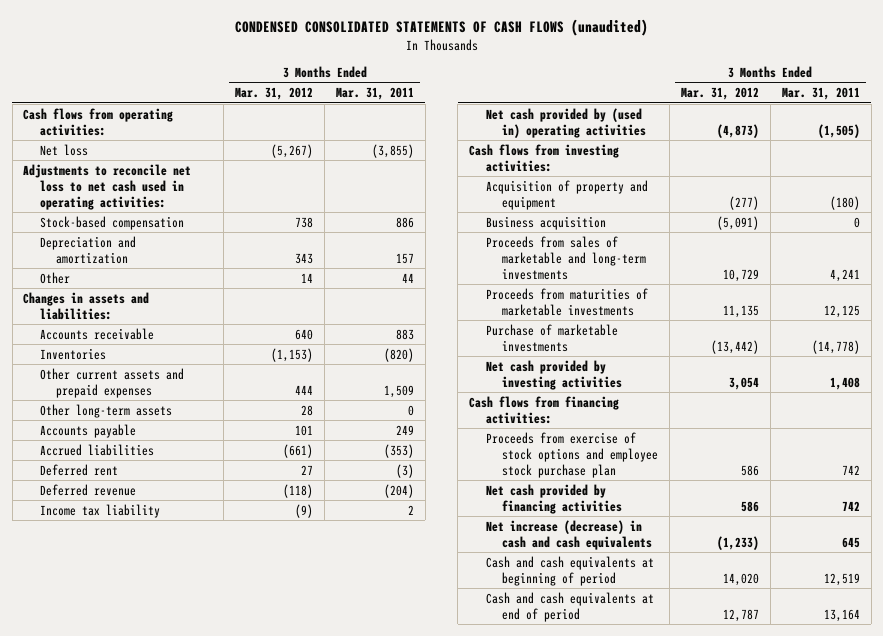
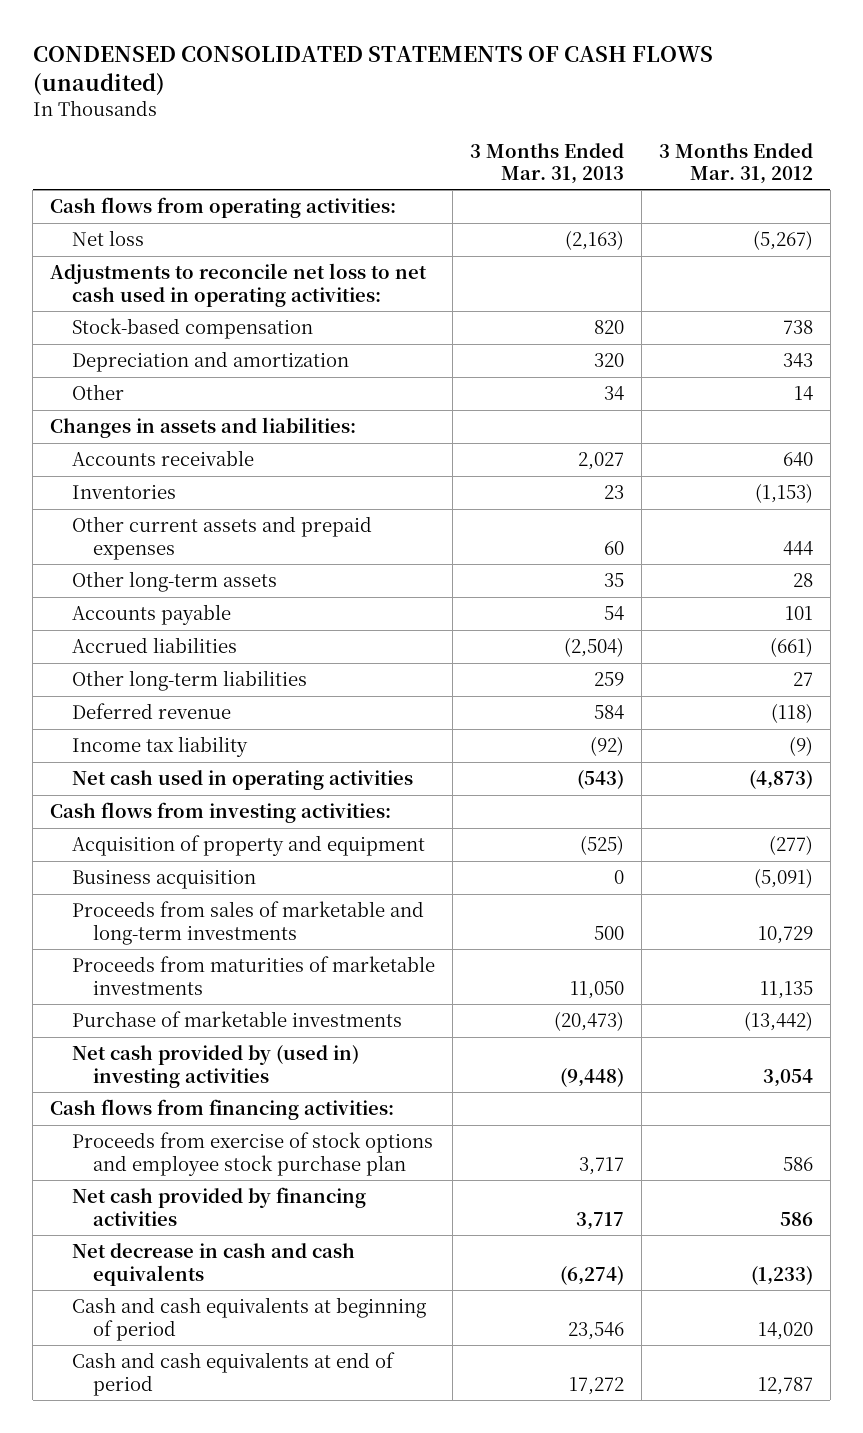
- | 3 Months Ended Mar. 31, 2012 | 3 Months Ended Mar. 31, 2011
+ | 3 Months Ended Mar. 31, 2013 | 3 Months Ended Mar. 31, 2012
- Deferred rent | 27 | (3)
+ Other long-term liabilities | 259 | 27
- Net cash provided by (used in) operating activities | (4,873) | (1,505)
+ Net cash used in operating activities | (543) | (4,873)
- Net cash provided by investing activities | 3,054 | 1,408
+ Net cash provided by (used in) investing activities | (9,448) | 3,054
- Net increase (decrease) in cash and cash equivalents | (1,233) | 645
+ Net decrease in cash and cash equivalents | (6,274) | (1,233)

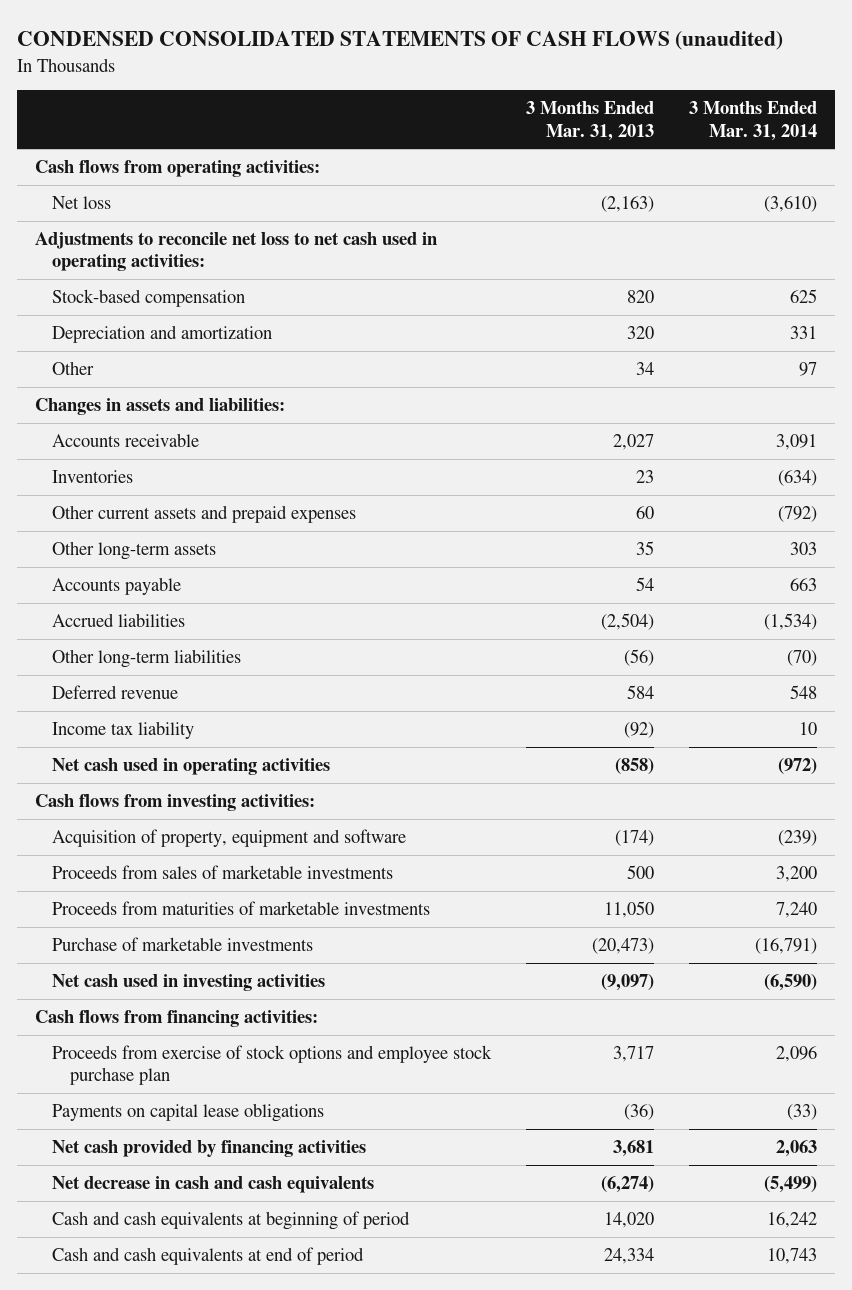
- | 3 Months Ended Mar. 31, 2013 | 3 Months Ended Mar. 31, 2012
+ | 3 Months Ended Mar. 31, 2013 | 3 Months Ended Mar. 31, 2014
- Other long-term liabilities | 259 | 27
+ Other long-term liabilities | (56) | (70)
- Net cash used in operating activities | (543) | (4,873)
+ Net cash used in operating activities | (858) | (972)
- Acquisition of property and equipment | (525) | (277)
- Business acquisition | 0 | (5,091)
- Proceeds from sales of marketable and long-term investments | 500 | 10,729
+ Acquisition of property, equipment and software | (174) | (239)
+ Proceeds from sales of marketable investments | 500 | 3,200
- Net cash provided by (used in) investing activities | (9,448) | 3,054
+ Net cash used in investing activities | (9,097) | (6,590)
- Net cash provided by financing activities | 3,717 | 586
+ Payments on capital lease obligations | (36) | (33)
+ Net cash provided by financing activities | 3,681 | 2,063
- Cash and cash equivalents at beginning of period | 23,546 | 14,020
- Cash and cash equivalents at end of period | 17,272 | 12,787
+ Cash and cash equivalents at beginning of period | 14,020 | 16,242
+ Cash and cash equivalents at end of period | 24,334 | 10,743

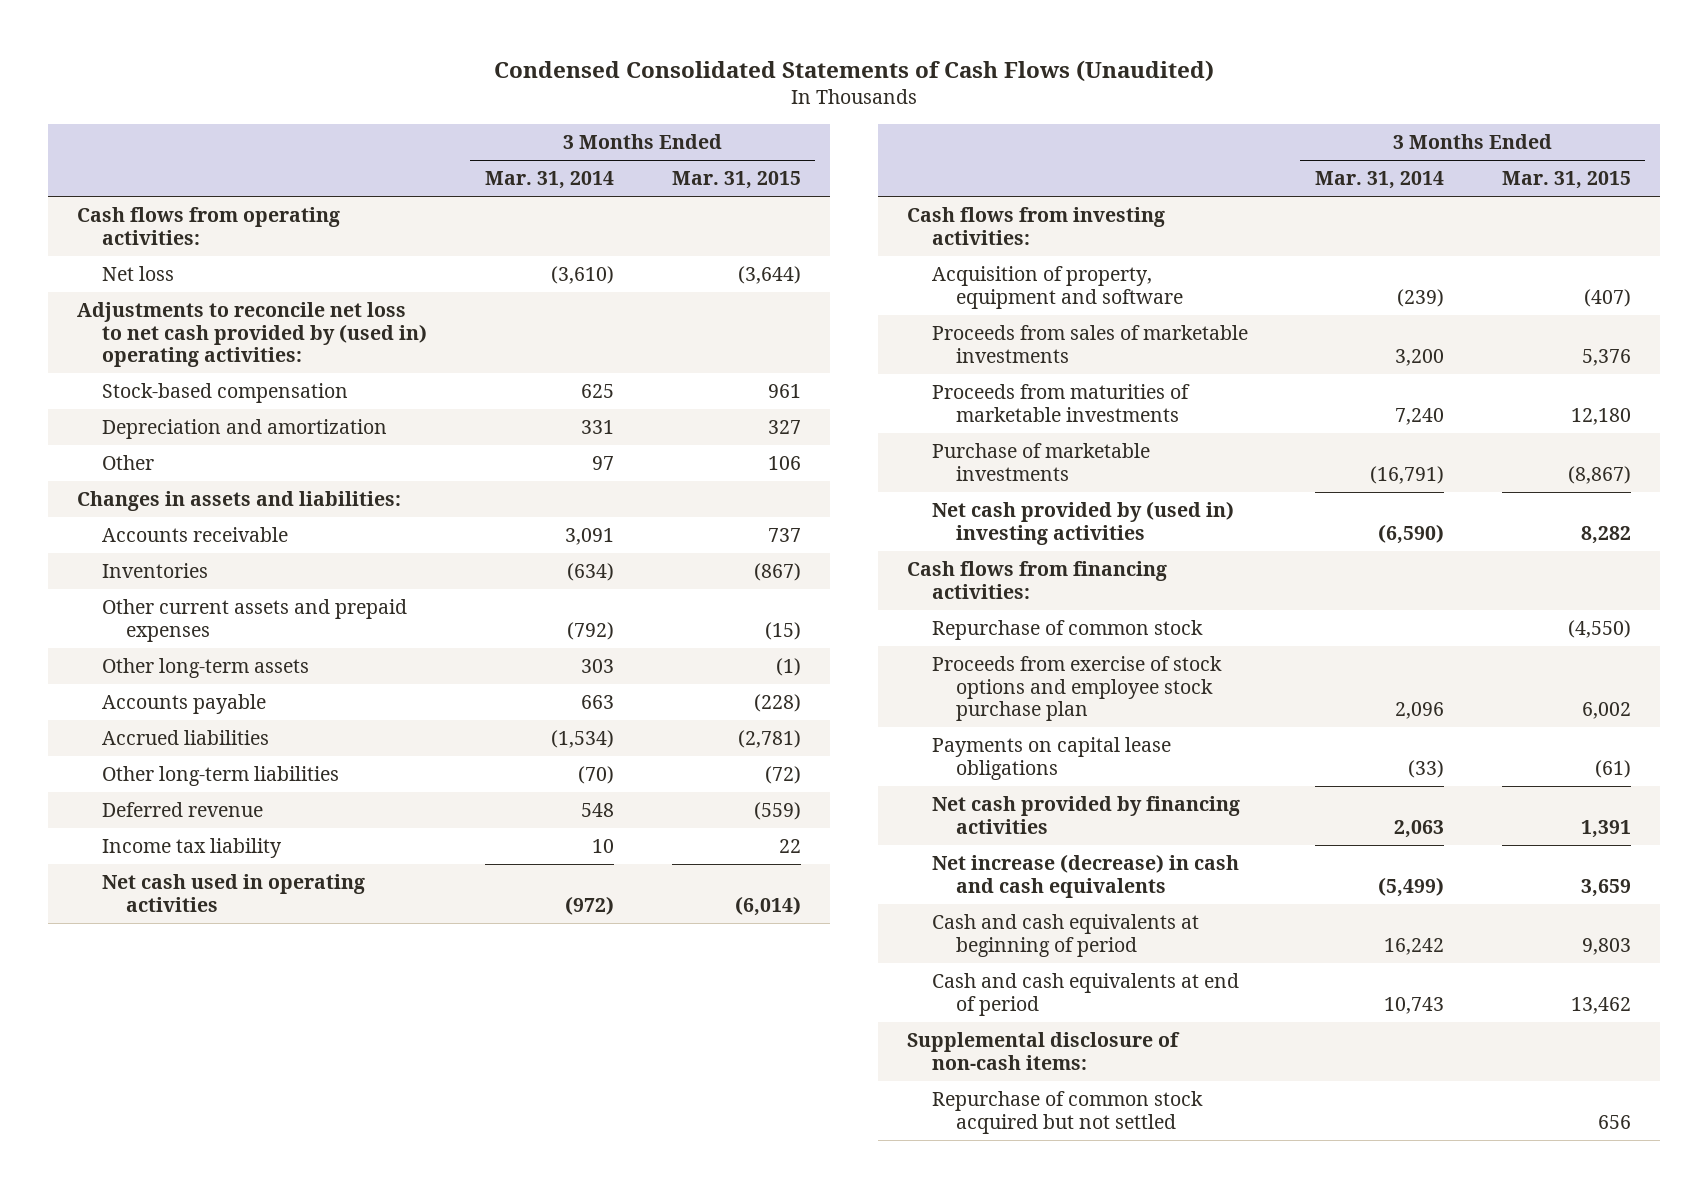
- CONDENSED CONSOLIDATED STATEMENTS OF CASH FLOWS (unaudited)
+ Condensed Consolidated Statements of Cash Flows (Unaudited)
- | 3 Months Ended Mar. 31, 2013 | 3 Months Ended Mar. 31, 2014
+ | 3 Months Ended Mar. 31, 2014 | 3 Months Ended Mar. 31, 2015
- Adjustments to reconcile net loss to net cash used in operating activities:
+ Adjustments to reconcile net loss to net cash provided by (used in) operating activities:
- Net cash used in investing activities | (9,097) | (6,590)
+ Net cash provided by (used in) investing activities | (6,590) | 8,282
+ Repurchase of common stock | | (4,550)
- Net decrease in cash and cash equivalents | (6,274) | (5,499)
+ Net increase (decrease) in cash and cash equivalents | (5,499) | 3,659
+ Supplemental disclosure of non-cash items:
+ Repurchase of common stock acquired but not settled | | 656

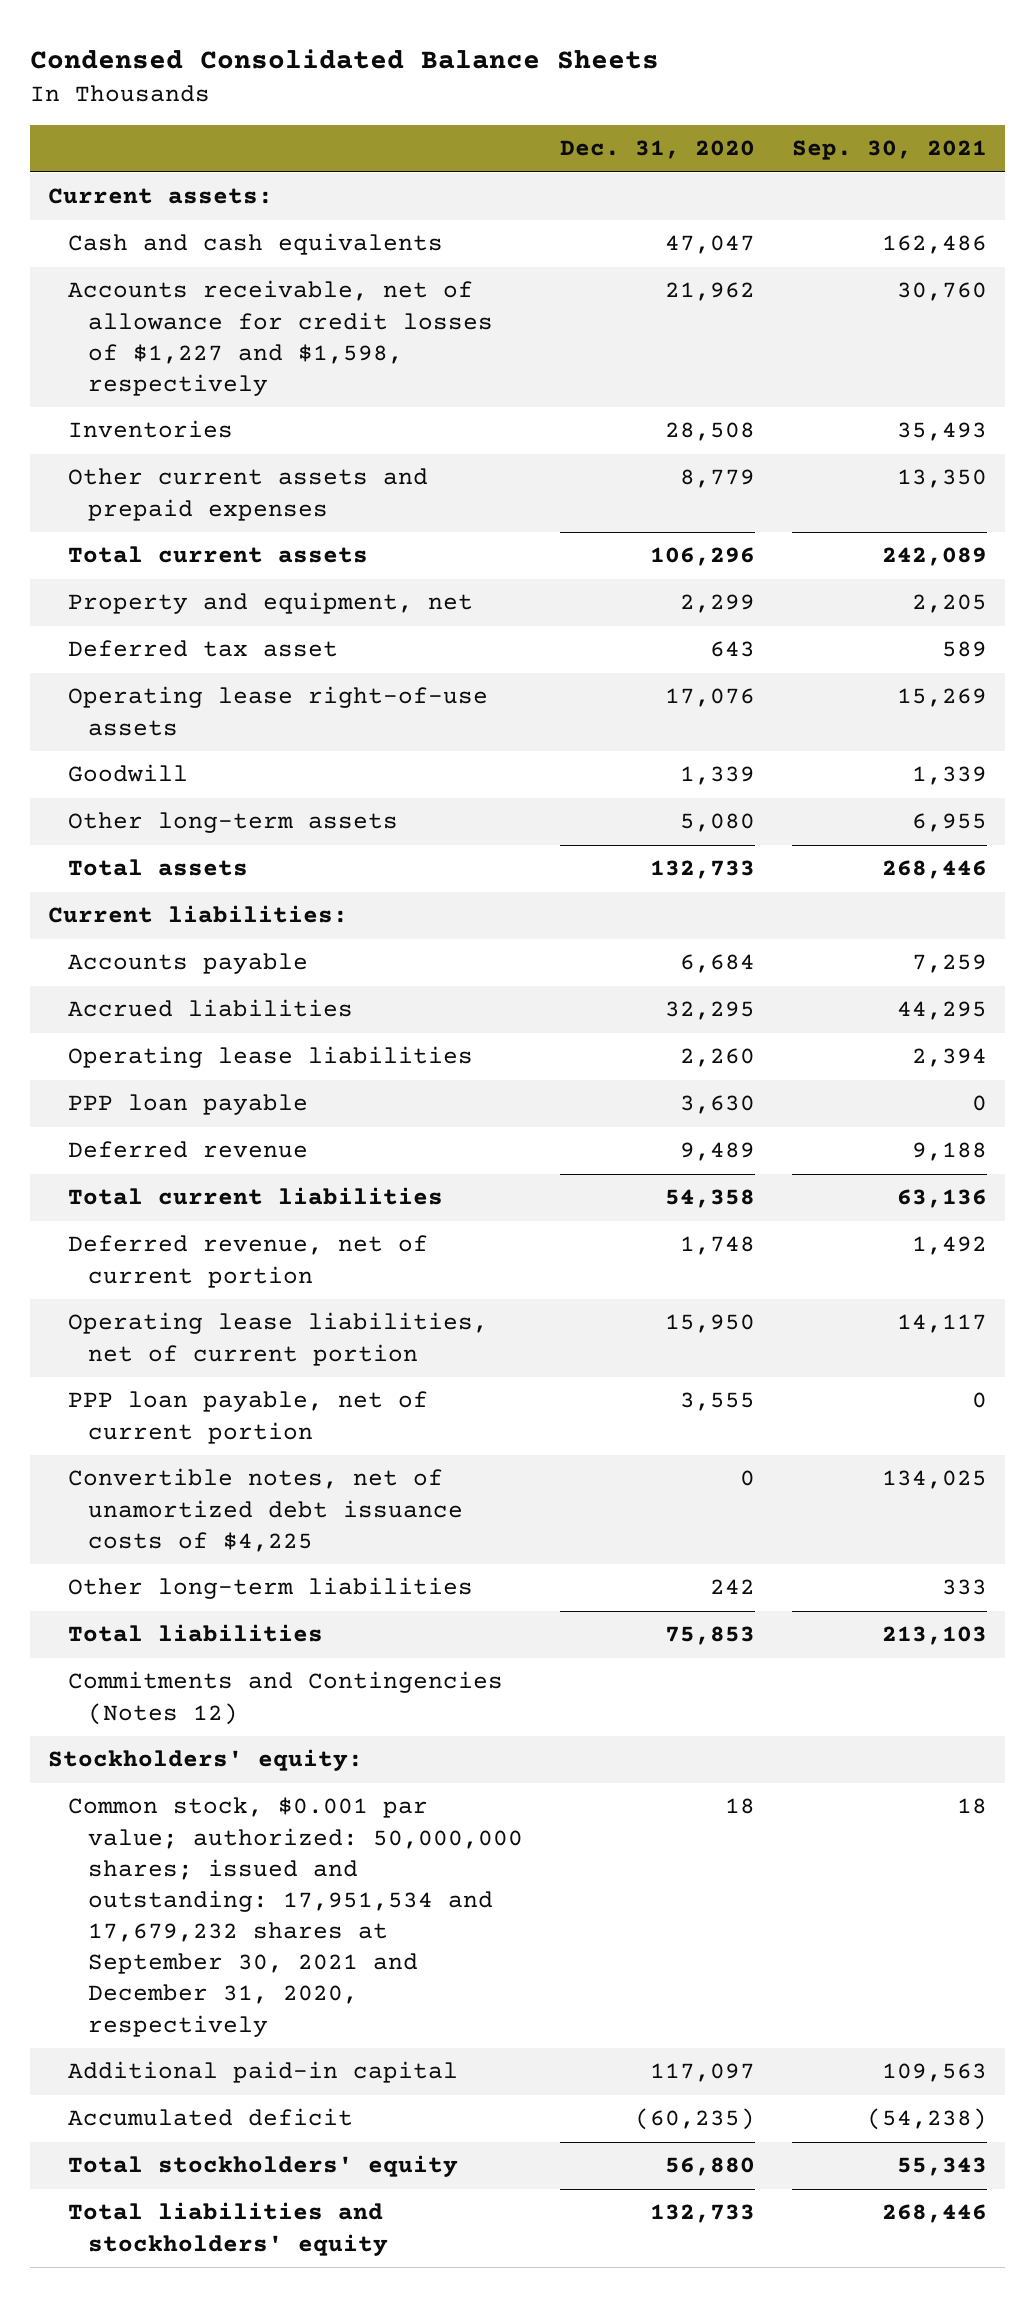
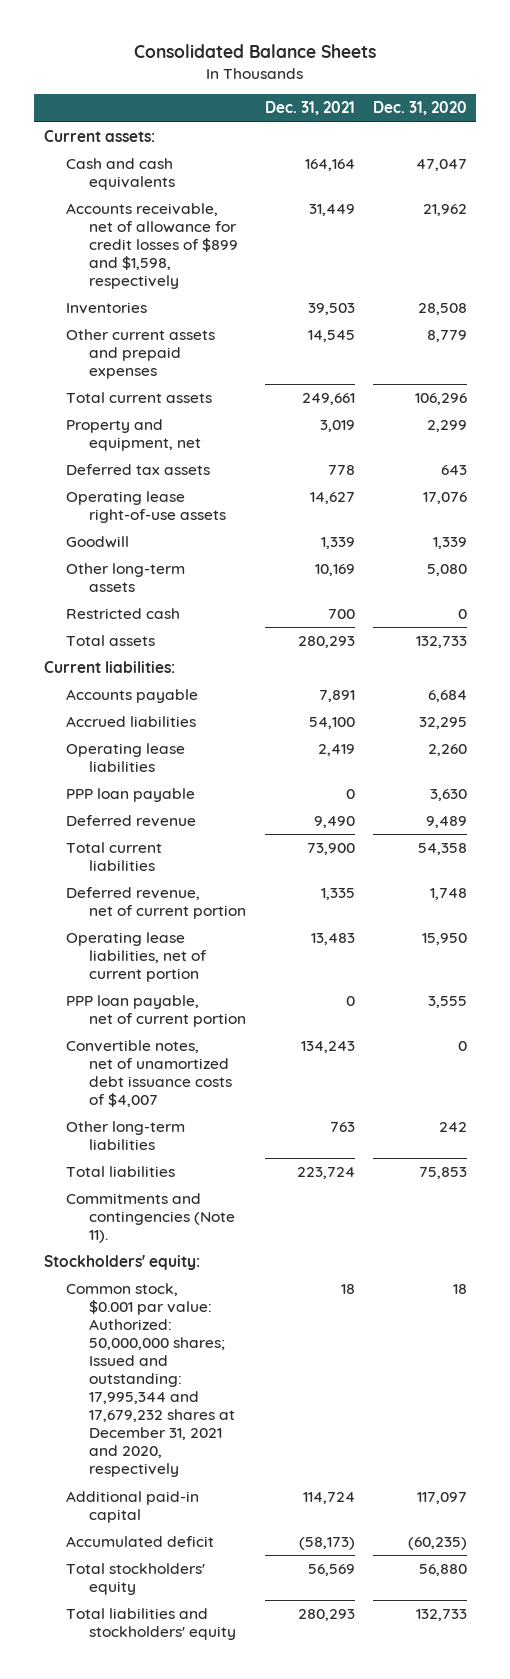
- Condensed Consolidated Balance Sheets
+ Consolidated Balance Sheets
- | Dec. 31, 2020 | Sep. 30, 2021
+ | Dec. 31, 2021 | Dec. 31, 2020
- Accounts receivable, net of allowance for credit losses of $1,227 and $1,598, respectively | 21,962 | 30,760
+ Accounts receivable, net of allowance for credit losses of $899 and $1,598, respectively | 31,449 | 21,962
- Deferred tax asset | 643 | 589
+ Deferred tax assets | 778 | 643
+ Restricted cash | 700 | 0
- Convertible notes, net of unamortized debt issuance costs of $4,225 | 0 | 134,025
+ Convertible notes, net of unamortized debt issuance costs of $4,007 | 134,243 | 0
- Commitments and Contingencies (Notes 12)
+ Commitments and contingencies (Note 11).
- Common stock, $0.001 par value; authorized: 50,000,000 shares; issued and outstanding: 17,951,534 and 17,679,232 shares at September 30, 2021 and December 31, 2020, respectively | 18 | 18
+ Common stock, $0.001 par value: Authorized: 50,000,000 shares; Issued and outstanding: 17,995,344 and 17,679,232 shares at December 31, 2021 and 2020, respectively | 18 | 18

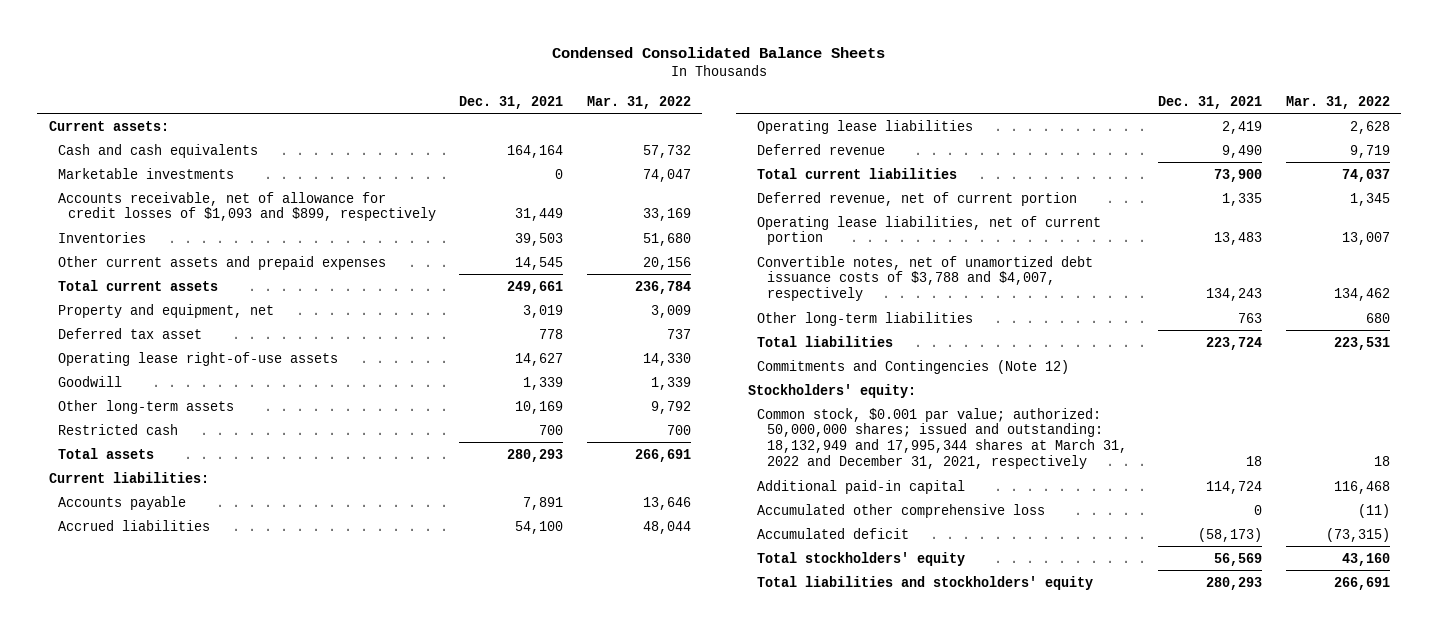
- Consolidated Balance Sheets
+ Condensed Consolidated Balance Sheets
- | Dec. 31, 2021 | Dec. 31, 2020
+ | Dec. 31, 2021 | Mar. 31, 2022
- Accounts receivable, net of allowance for credit losses of $899 and $1,598, respectively | 31,449 | 21,962
+ Marketable investments | 0 | 74,047
+ Accounts receivable, net of allowance for credit losses of $1,093 and $899, respectively | 31,449 | 33,169
- Deferred tax assets | 778 | 643
+ Deferred tax asset | 778 | 737
- PPP loan payable | 0 | 3,630
- PPP loan payable, net of current portion | 0 | 3,555
- Convertible notes, net of unamortized debt issuance costs of $4,007 | 134,243 | 0
+ Convertible notes, net of unamortized debt issuance costs of $3,788 and $4,007, respectively | 134,243 | 134,462
- Commitments and contingencies (Note 11).
+ Commitments and Contingencies (Note 12)
- Common stock, $0.001 par value: Authorized: 50,000,000 shares; Issued and outstanding: 17,995,344 and 17,679,232 shares at December 31, 2021 and 2020, respectively | 18 | 18
+ Common stock, $0.001 par value; authorized: 50,000,000 shares; issued and outstanding: 18,132,949 and 17,995,344 shares at March 31, 2022 and December 31, 2021, respectively | 18 | 18
+ Accumulated other comprehensive loss | 0 | (11)

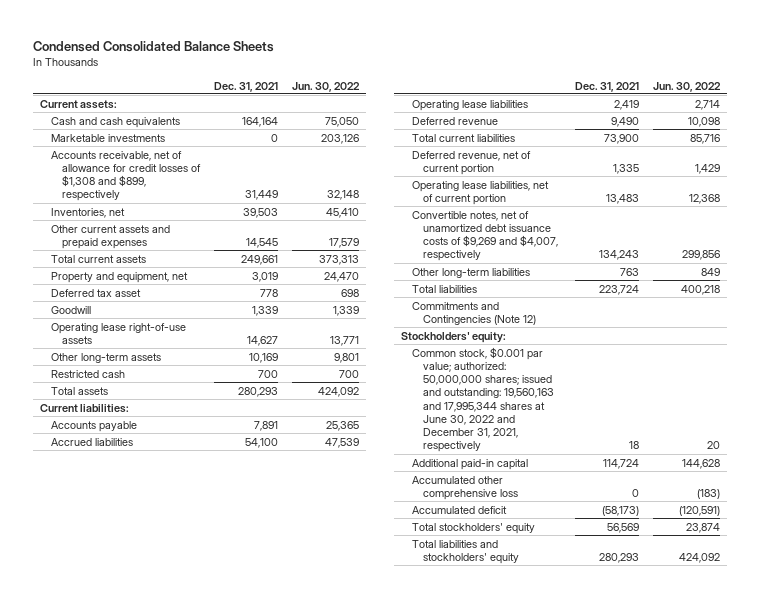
- | Dec. 31, 2021 | Mar. 31, 2022
+ | Dec. 31, 2021 | Jun. 30, 2022
- Accounts receivable, net of allowance for credit losses of $1,093 and $899, respectively | 31,449 | 33,169
- Inventories | 39,503 | 51,680
+ Accounts receivable, net of allowance for credit losses of $1,308 and $899, respectively | 31,449 | 32,148
+ Inventories, net | 39,503 | 45,410
moved down: Operating lease right-of-use assets | 14,627 | 13,771
- Convertible notes, net of unamortized debt issuance costs of $3,788 and $4,007, respectively | 134,243 | 134,462
+ Convertible notes, net of unamortized debt issuance costs of $9,269 and $4,007, respectively | 134,243 | 299,856
- Common stock, $0.001 par value; authorized: 50,000,000 shares; issued and outstanding: 18,132,949 and 17,995,344 shares at March 31, 2022 and December 31, 2021, respectively | 18 | 18
+ Common stock, $0.001 par value; authorized: 50,000,000 shares; issued and outstanding: 19,560,163 and 17,995,344 shares at June 30, 2022 and December 31, 2021, respectively | 18 | 20

